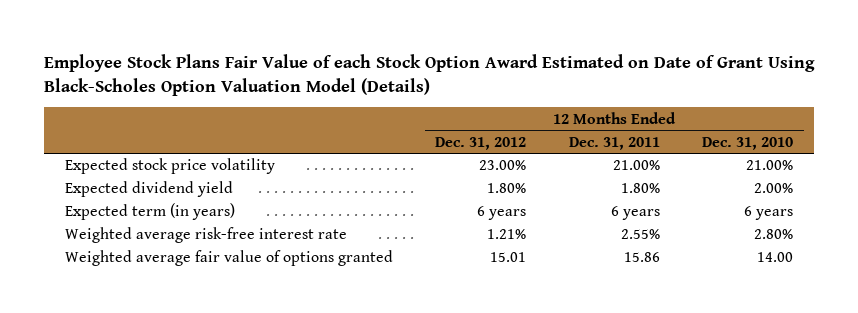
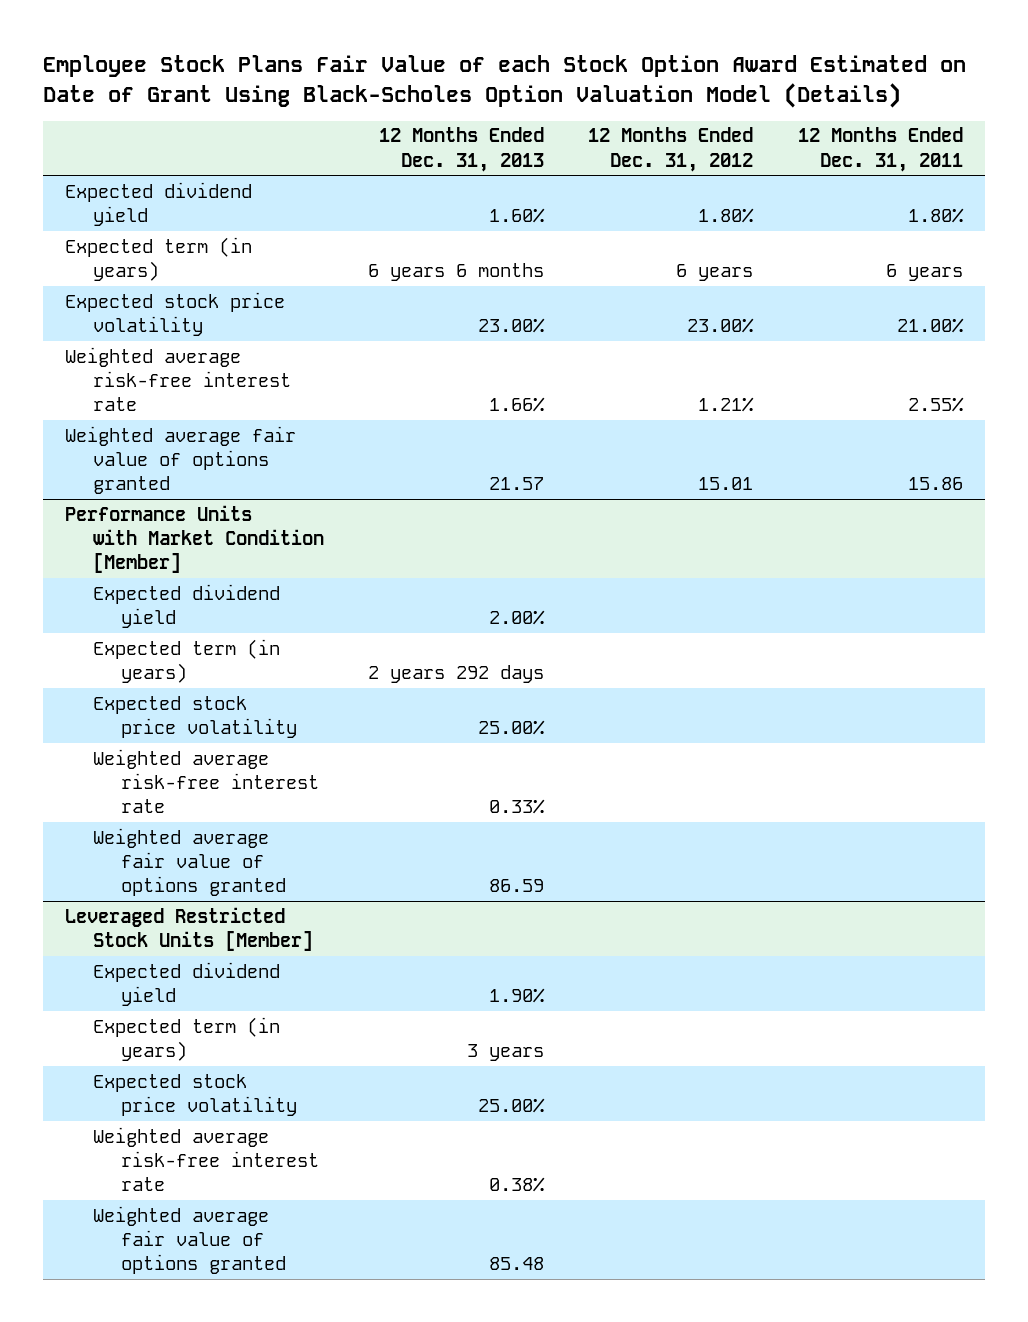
- | 12 Months Ended Dec. 31, 2012 | 12 Months Ended Dec. 31, 2011 | 12 Months Ended Dec. 31, 2010
+ | 12 Months Ended Dec. 31, 2013 | 12 Months Ended Dec. 31, 2012 | 12 Months Ended Dec. 31, 2011
moved down: Expected stock price volatility | 23.00% | 23.00% | 21.00%
+ Performance Units with Market Condition [Member]
+ Expected dividend yield | 2.00% | |
+ Expected term (in years) | 2 years 292 days | |
+ Expected stock price volatility | 25.00% | |
+ Weighted average risk-free interest rate | 0.33% | |
+ Weighted average fair value of options granted | 86.59 | |
+ Leveraged Restricted Stock Units [Member]
+ Expected dividend yield | 1.90% | |
+ Expected term (in years) | 3 years | |
+ Expected stock price volatility | 25.00% | |
+ Weighted average risk-free interest rate | 0.38% | |
+ Weighted average fair value of options granted | 85.48 | |

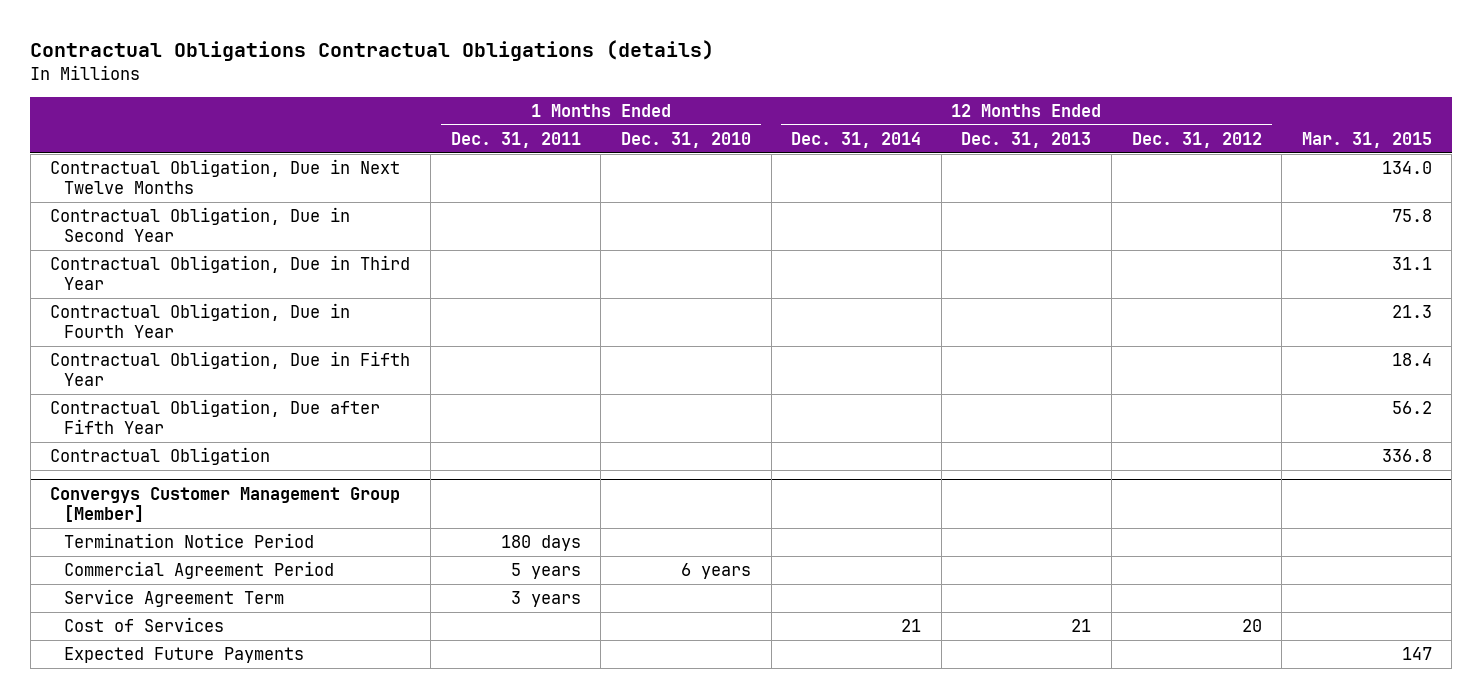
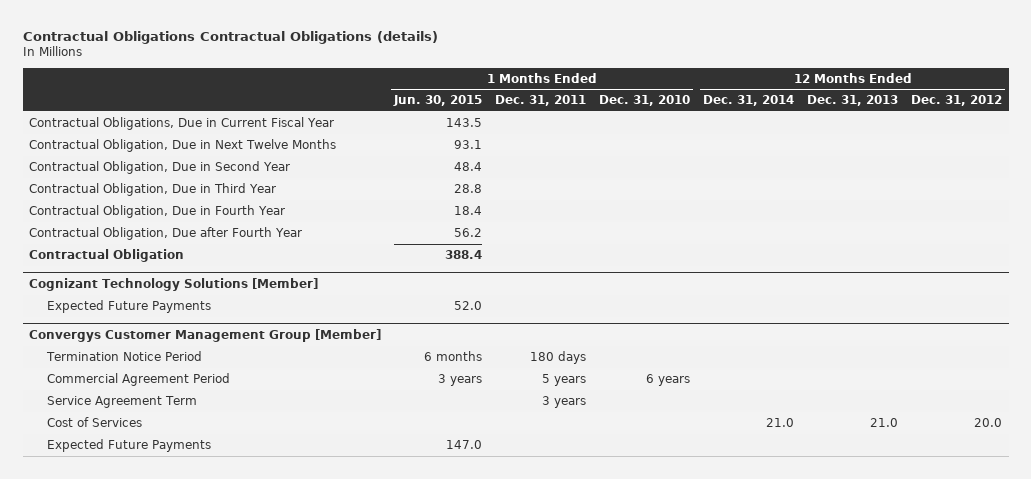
- | 1 Months Ended Dec. 31, 2011 | 1 Months Ended Dec. 31, 2010 | 12 Months Ended Dec. 31, 2014 | 12 Months Ended Dec. 31, 2013 | 12 Months Ended Dec. 31, 2012 | Mar. 31, 2015
+ | 1 Months Ended Jun. 30, 2015 | 1 Months Ended Dec. 31, 2011 | 1 Months Ended Dec. 31, 2010 | 12 Months Ended Dec. 31, 2014 | 12 Months Ended Dec. 31, 2013 | 12 Months Ended Dec. 31, 2012
+ Contractual Obligations, Due in Current Fiscal Year | 143.5 | | | | |
- Contractual Obligation, Due in Fifth Year | | | | | | 18.4
- Contractual Obligation, Due after Fifth Year | | | | | | 56.2
+ Contractual Obligation, Due after Fourth Year | 56.2 | | | | |
+ Cognizant Technology Solutions [Member]
+ Expected Future Payments | 52.0 | | | | |
@ Convergys Customer Management Group [Member]
- Cost of Services | | | 21 | 21 | 20 |
+ Cost of Services | | | | 21.0 | 21.0 | 20.0

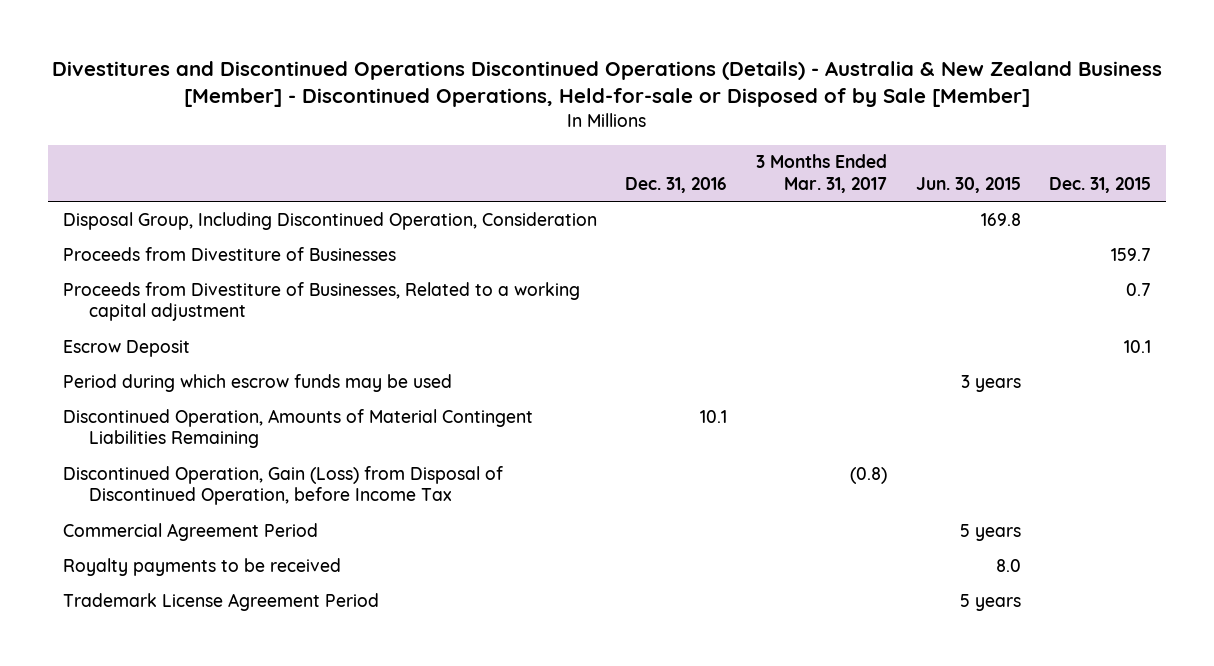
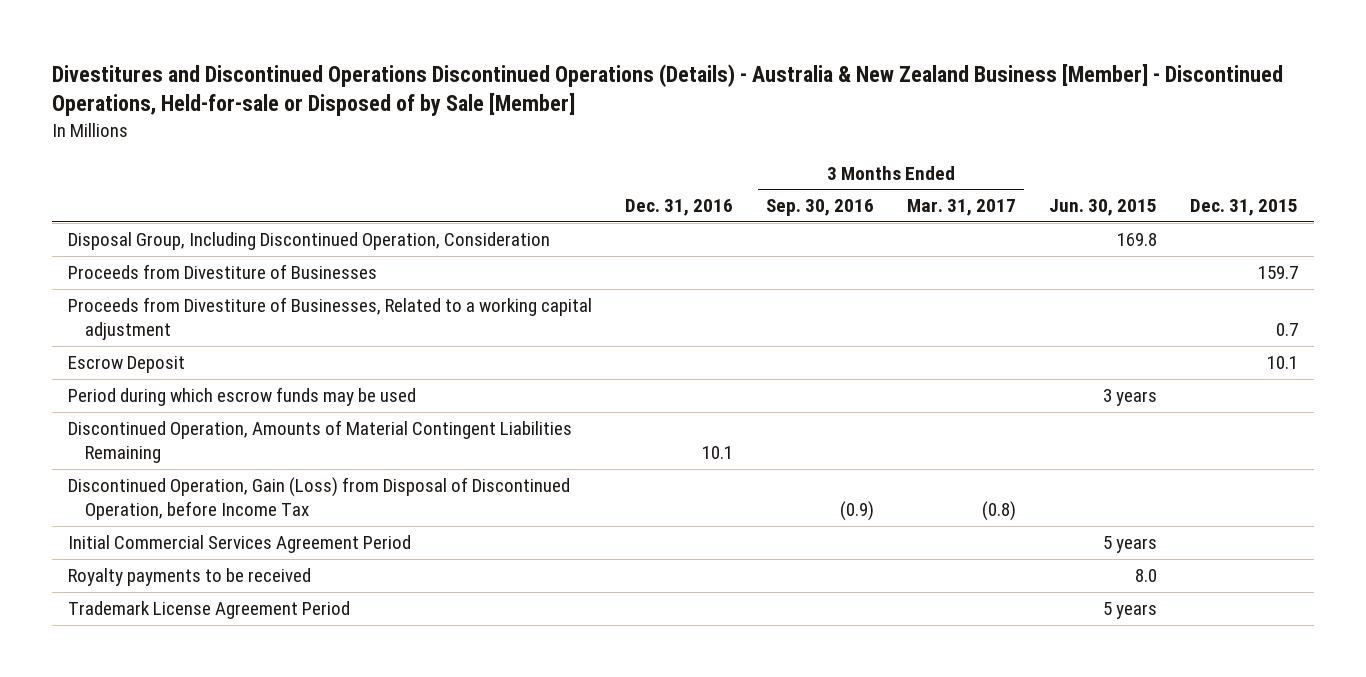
- | Dec. 31, 2016 | 3 Months Ended Mar. 31, 2017 | Jun. 30, 2015 | Dec. 31, 2015
+ | Dec. 31, 2016 | 3 Months Ended Sep. 30, 2016 | 3 Months Ended Mar. 31, 2017 | Jun. 30, 2015 | Dec. 31, 2015
- Commercial Agreement Period | | | 5 years |
+ Initial Commercial Services Agreement Period | | | | 5 years |

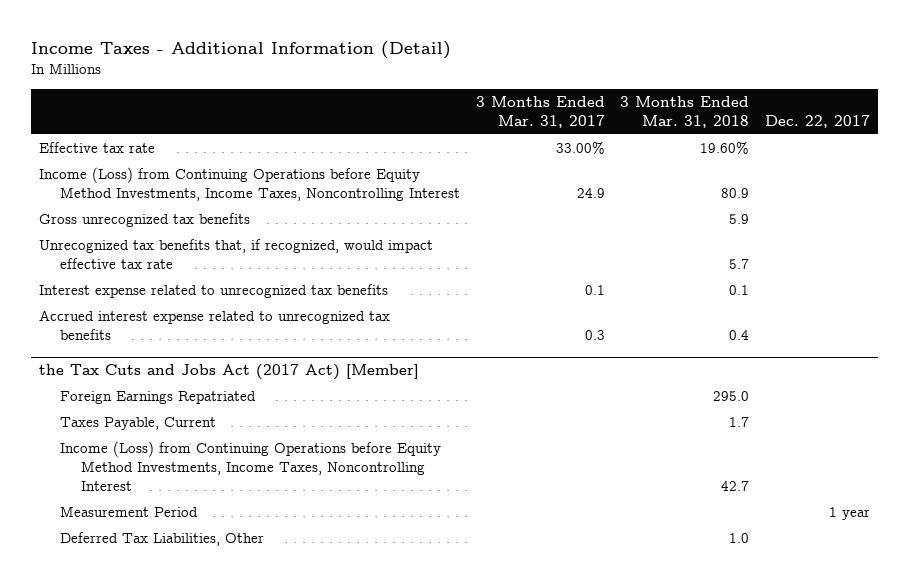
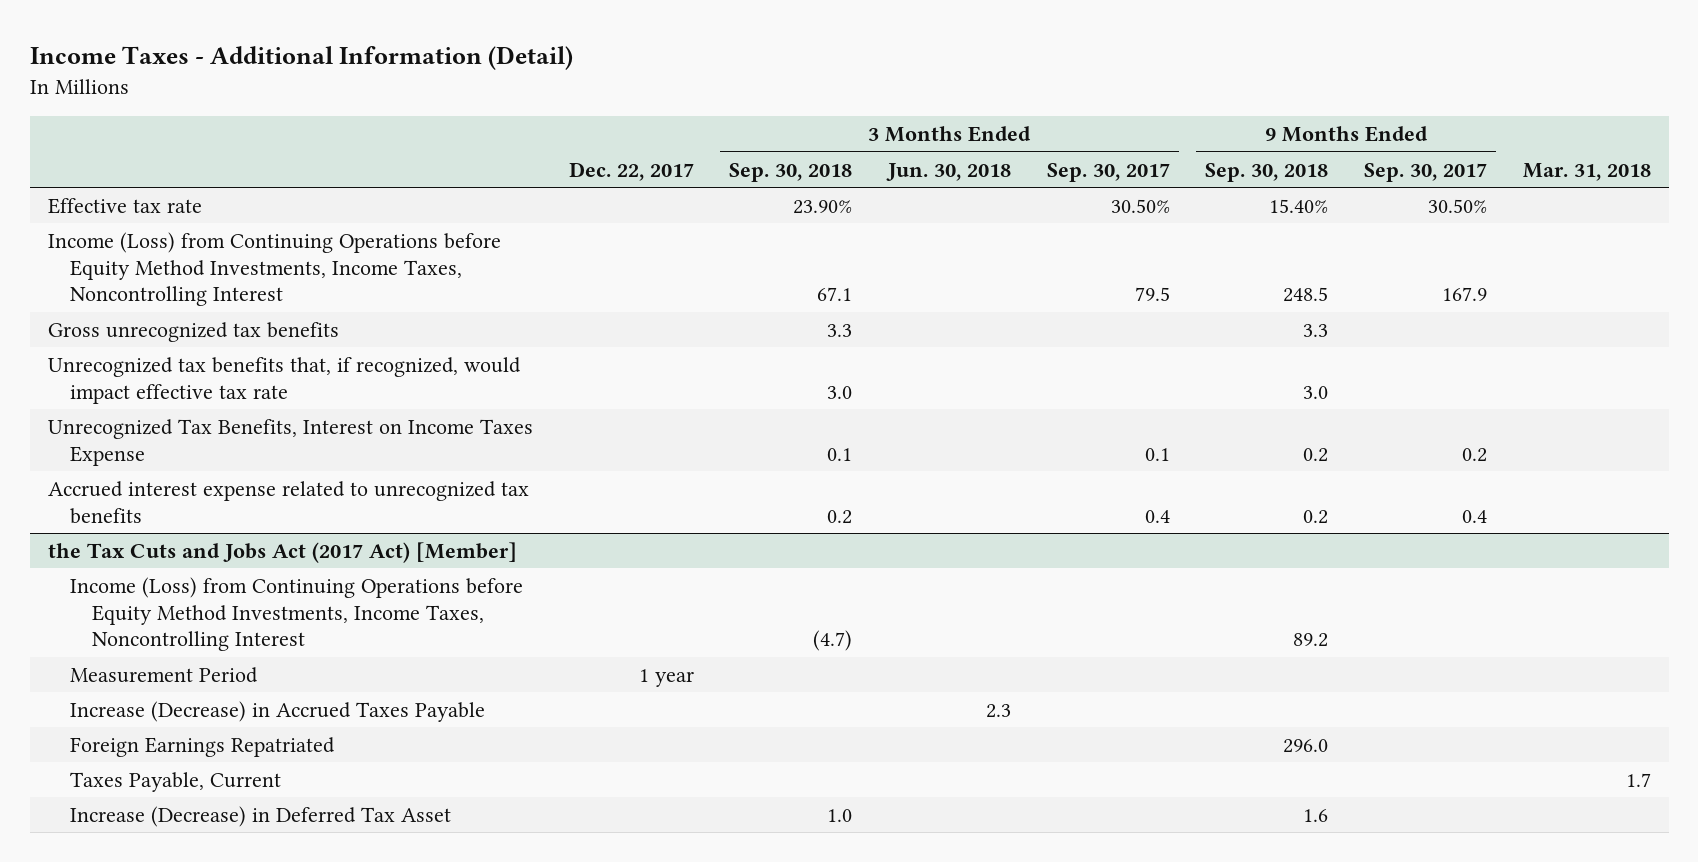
- | 3 Months Ended Mar. 31, 2017 | 3 Months Ended Mar. 31, 2018 | Dec. 22, 2017
+ | Dec. 22, 2017 | 3 Months Ended Sep. 30, 2018 | 3 Months Ended Jun. 30, 2018 | 3 Months Ended Sep. 30, 2017 | 9 Months Ended Sep. 30, 2018 | 9 Months Ended Sep. 30, 2017 | Mar. 31, 2018
- Interest expense related to unrecognized tax benefits | 0.1 | 0.1 |
+ Unrecognized Tax Benefits, Interest on Income Taxes Expense | | 0.1 | | 0.1 | 0.2 | 0.2 |
@ the Tax Cuts and Jobs Act (2017 Act) [Member]
- Deferred Tax Liabilities, Other | | 1.0 |
+ Increase (Decrease) in Accrued Taxes Payable | | | 2.3 | | | |
moved down: Foreign Earnings Repatriated | | | | | 296.0 | |
moved down: Taxes Payable, Current | | | | | | | 1.7
+ Increase (Decrease) in Deferred Tax Asset | | 1.0 | | | 1.6 | |

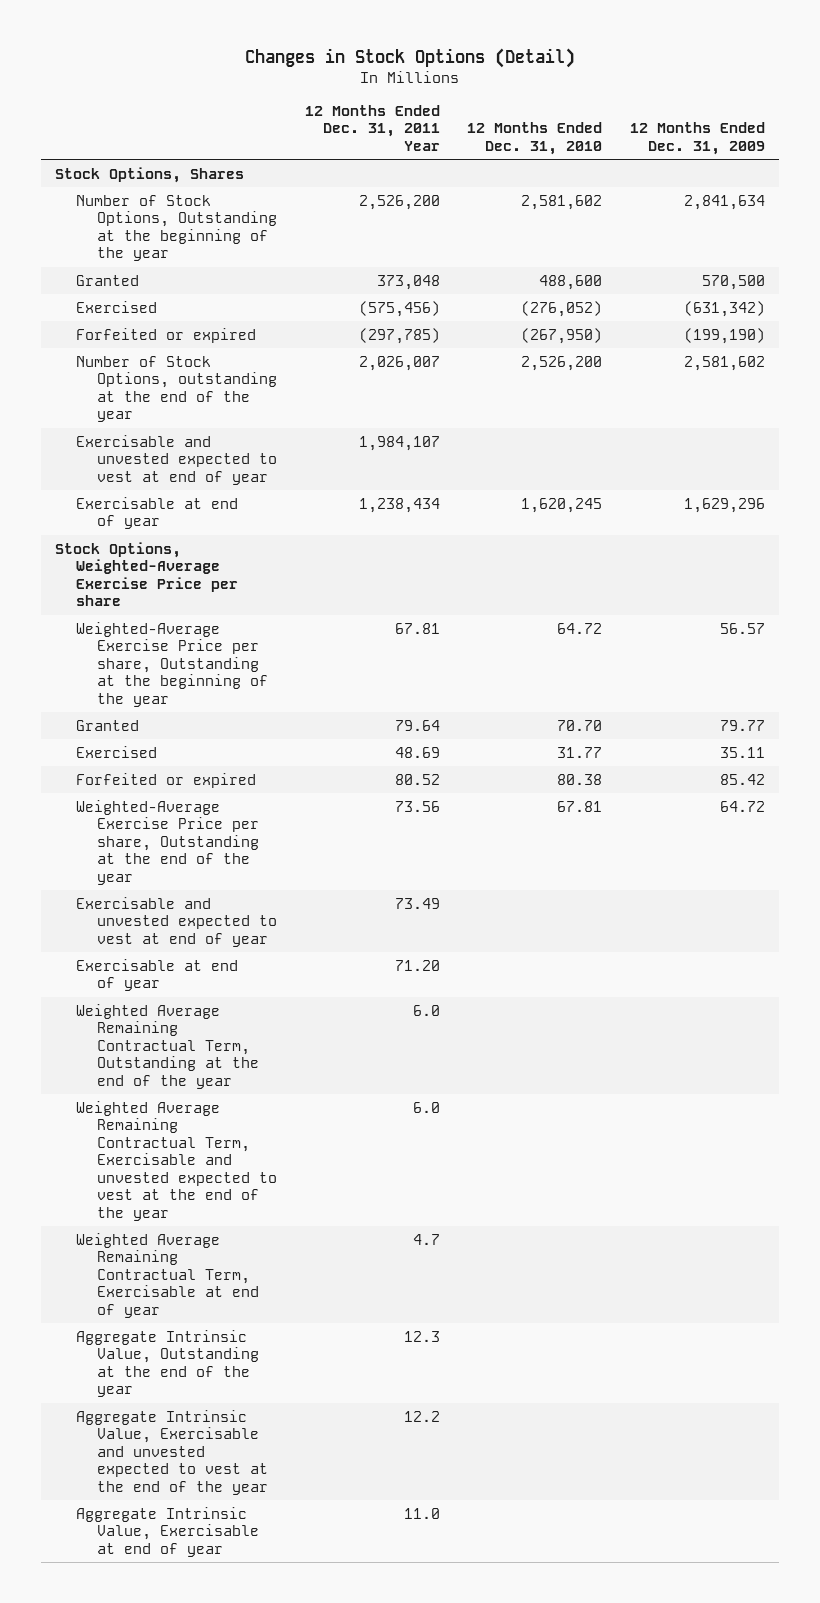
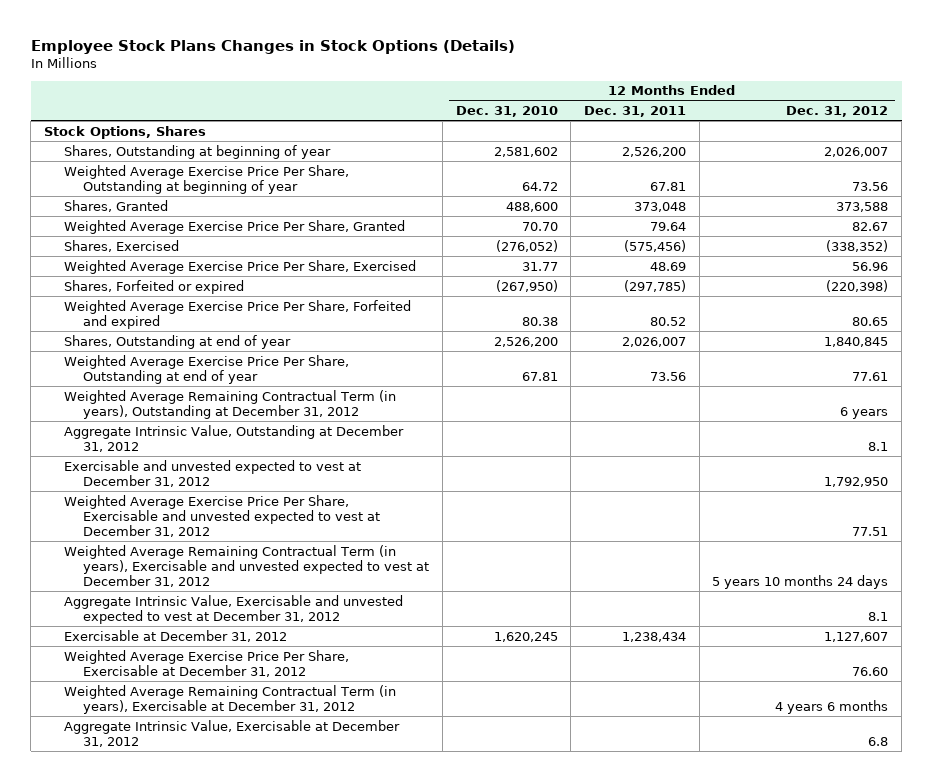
- Changes in Stock Options (Detail)
+ Employee Stock Plans Changes in Stock Options (Details)
- | 12 Months Ended Dec. 31, 2011 Year | 12 Months Ended Dec. 31, 2010 | 12 Months Ended Dec. 31, 2009
+ | 12 Months Ended Dec. 31, 2010 | 12 Months Ended Dec. 31, 2011 | 12 Months Ended Dec. 31, 2012
- Number of Stock Options, Outstanding at the beginning of the year | 2,526,200 | 2,581,602 | 2,841,634
- Granted | 373,048 | 488,600 | 570,500
- Exercised | (575,456) | (276,052) | (631,342)
- Forfeited or expired | (297,785) | (267,950) | (199,190)
- Number of Stock Options, outstanding at the end of the year | 2,026,007 | 2,526,200 | 2,581,602
- Exercisable and unvested expected to vest at end of year | 1,984,107 | |
- Exercisable at end of year | 1,238,434 | 1,620,245 | 1,629,296
- Stock Options, Weighted-Average Exercise Price per share
- Weighted-Average Exercise Price per share, Outstanding at the beginning of the year | 67.81 | 64.72 | 56.57
- Granted | 79.64 | 70.70 | 79.77
- Exercised | 48.69 | 31.77 | 35.11
- Forfeited or expired | 80.52 | 80.38 | 85.42
- Weighted-Average Exercise Price per share, Outstanding at the end of the year | 73.56 | 67.81 | 64.72
- Exercisable and unvested expected to vest at end of year | 73.49 | |
- Exercisable at end of year | 71.20 | |
- Weighted Average Remaining Contractual Term, Outstanding at the end of the year | 6.0 | |
- Weighted Average Remaining Contractual Term, Exercisable and unvested expected to vest at the end of the year | 6.0 | |
- Weighted Average Remaining Contractual Term, Exercisable at end of year | 4.7 | |
- Aggregate Intrinsic Value, Outstanding at the end of the year | 12.3 | |
- Aggregate Intrinsic Value, Exercisable and unvested expected to vest at the end of the year | 12.2 | |
- Aggregate Intrinsic Value, Exercisable at end of year | 11.0 | |
+ Shares, Outstanding at beginning of year | 2,581,602 | 2,526,200 | 2,026,007
+ Weighted Average Exercise Price Per Share, Outstanding at beginning of year | 64.72 | 67.81 | 73.56
+ Shares, Granted | 488,600 | 373,048 | 373,588
+ Weighted Average Exercise Price Per Share, Granted | 70.70 | 79.64 | 82.67
+ Shares, Exercised | (276,052) | (575,456) | (338,352)
+ Weighted Average Exercise Price Per Share, Exercised | 31.77 | 48.69 | 56.96
+ Shares, Forfeited or expired | (267,950) | (297,785) | (220,398)
+ Weighted Average Exercise Price Per Share, Forfeited and expired | 80.38 | 80.52 | 80.65
+ Shares, Outstanding at end of year | 2,526,200 | 2,026,007 | 1,840,845
+ Weighted Average Exercise Price Per Share, Outstanding at end of year | 67.81 | 73.56 | 77.61
+ Weighted Average Remaining Contractual Term (in years), Outstanding at December 31, 2012 | | | 6 years
+ Aggregate Intrinsic Value, Outstanding at December 31, 2012 | | | 8.1
+ Exercisable and unvested expected to vest at December 31, 2012 | | | 1,792,950
+ Weighted Average Exercise Price Per Share, Exercisable and unvested expected to vest at December 31, 2012 | | | 77.51
+ Weighted Average Remaining Contractual Term (in years), Exercisable and unvested expected to vest at December 31, 2012 | | | 5 years 10 months 24 days
+ Aggregate Intrinsic Value, Exercisable and unvested expected to vest at December 31, 2012 | | | 8.1
+ Exercisable at December 31, 2012 | 1,620,245 | 1,238,434 | 1,127,607
+ Weighted Average Exercise Price Per Share, Exercisable at December 31, 2012 | | | 76.60
+ Weighted Average Remaining Contractual Term (in years), Exercisable at December 31, 2012 | | | 4 years 6 months
+ Aggregate Intrinsic Value, Exercisable at December 31, 2012 | | | 6.8

